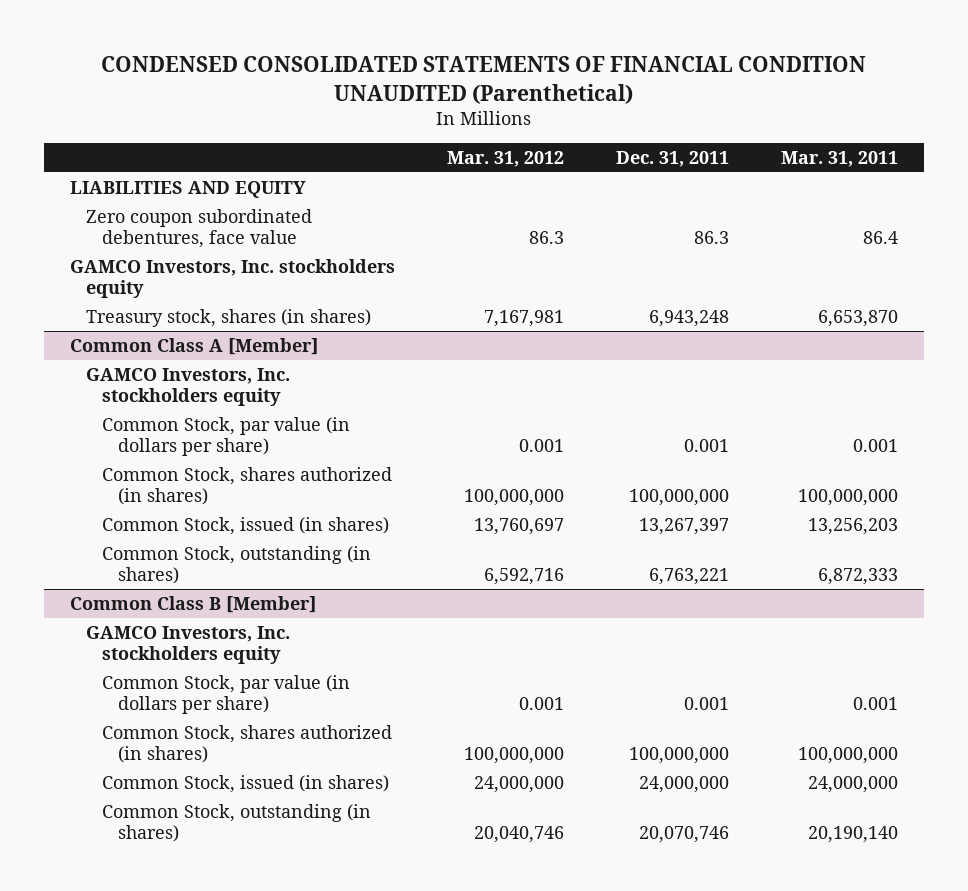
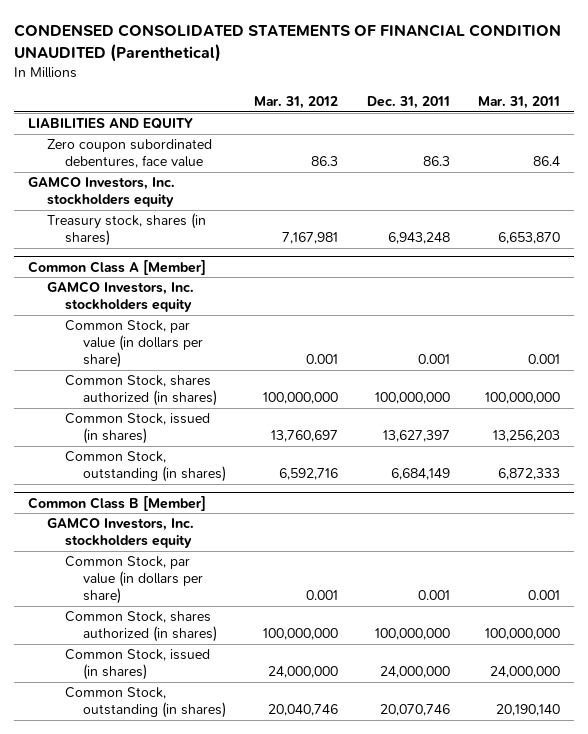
@ Common Class A [Member]
- Common Stock, issued (in shares) | 13,760,697 | 13,267,397 | 13,256,203
- Common Stock, outstanding (in shares) | 6,592,716 | 6,763,221 | 6,872,333
+ Common Stock, issued (in shares) | 13,760,697 | 13,627,397 | 13,256,203
+ Common Stock, outstanding (in shares) | 6,592,716 | 6,684,149 | 6,872,333

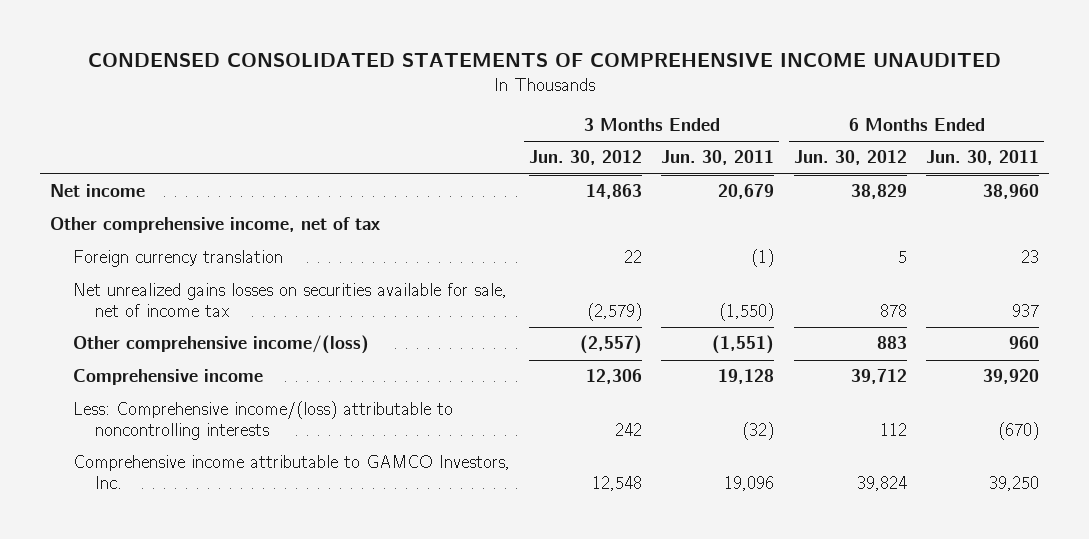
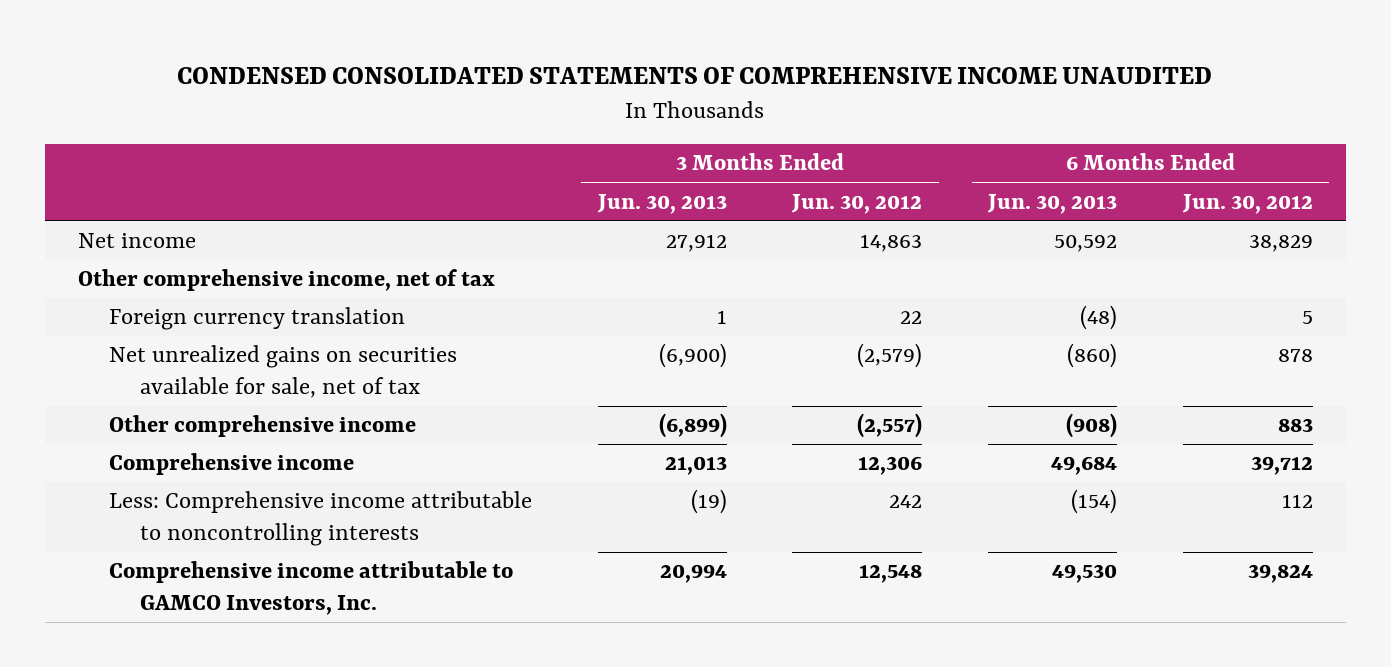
- | 3 Months Ended Jun. 30, 2012 | 3 Months Ended Jun. 30, 2011 | 6 Months Ended Jun. 30, 2012 | 6 Months Ended Jun. 30, 2011
+ | 3 Months Ended Jun. 30, 2013 | 3 Months Ended Jun. 30, 2012 | 6 Months Ended Jun. 30, 2013 | 6 Months Ended Jun. 30, 2012
- Net unrealized gains losses on securities available for sale, net of income tax | (2,579) | (1,550) | 878 | 937
- Other comprehensive income/(loss) | (2,557) | (1,551) | 883 | 960
+ Net unrealized gains on securities available for sale, net of tax | (6,900) | (2,579) | (860) | 878
+ Other comprehensive income | (6,899) | (2,557) | (908) | 883
- Less: Comprehensive income/(loss) attributable to noncontrolling interests | 242 | (32) | 112 | (670)
+ Less: Comprehensive income attributable to noncontrolling interests | (19) | 242 | (154) | 112

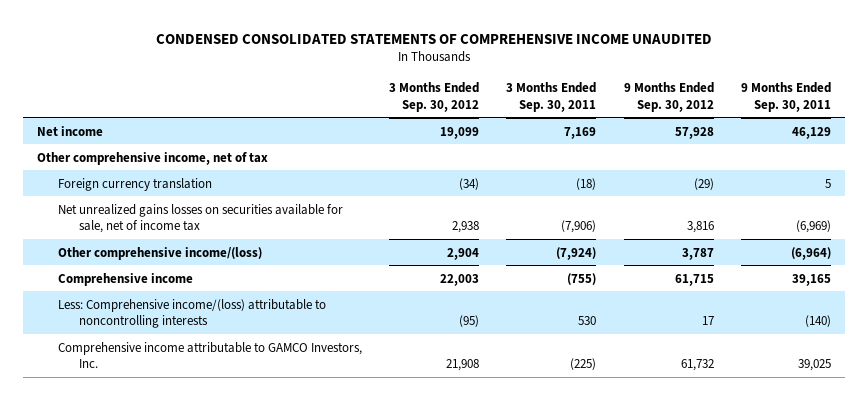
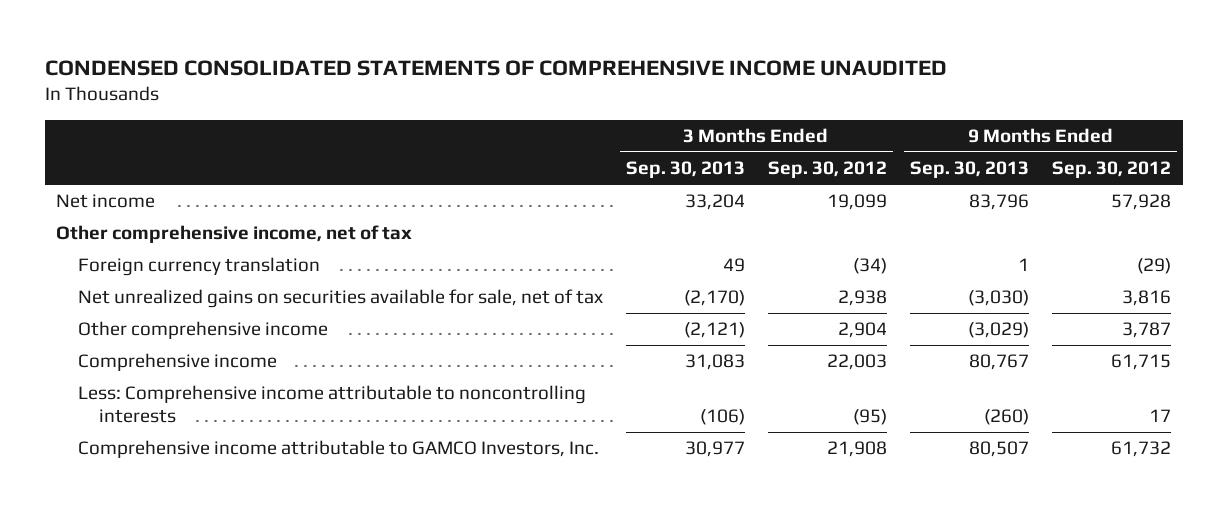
- | 3 Months Ended Sep. 30, 2012 | 3 Months Ended Sep. 30, 2011 | 9 Months Ended Sep. 30, 2012 | 9 Months Ended Sep. 30, 2011
+ | 3 Months Ended Sep. 30, 2013 | 3 Months Ended Sep. 30, 2012 | 9 Months Ended Sep. 30, 2013 | 9 Months Ended Sep. 30, 2012
- Net unrealized gains losses on securities available for sale, net of income tax | 2,938 | (7,906) | 3,816 | (6,969)
- Other comprehensive income/(loss) | 2,904 | (7,924) | 3,787 | (6,964)
+ Net unrealized gains on securities available for sale, net of tax | (2,170) | 2,938 | (3,030) | 3,816
+ Other comprehensive income | (2,121) | 2,904 | (3,029) | 3,787
- Less: Comprehensive income/(loss) attributable to noncontrolling interests | (95) | 530 | 17 | (140)
+ Less: Comprehensive income attributable to noncontrolling interests | (106) | (95) | (260) | 17

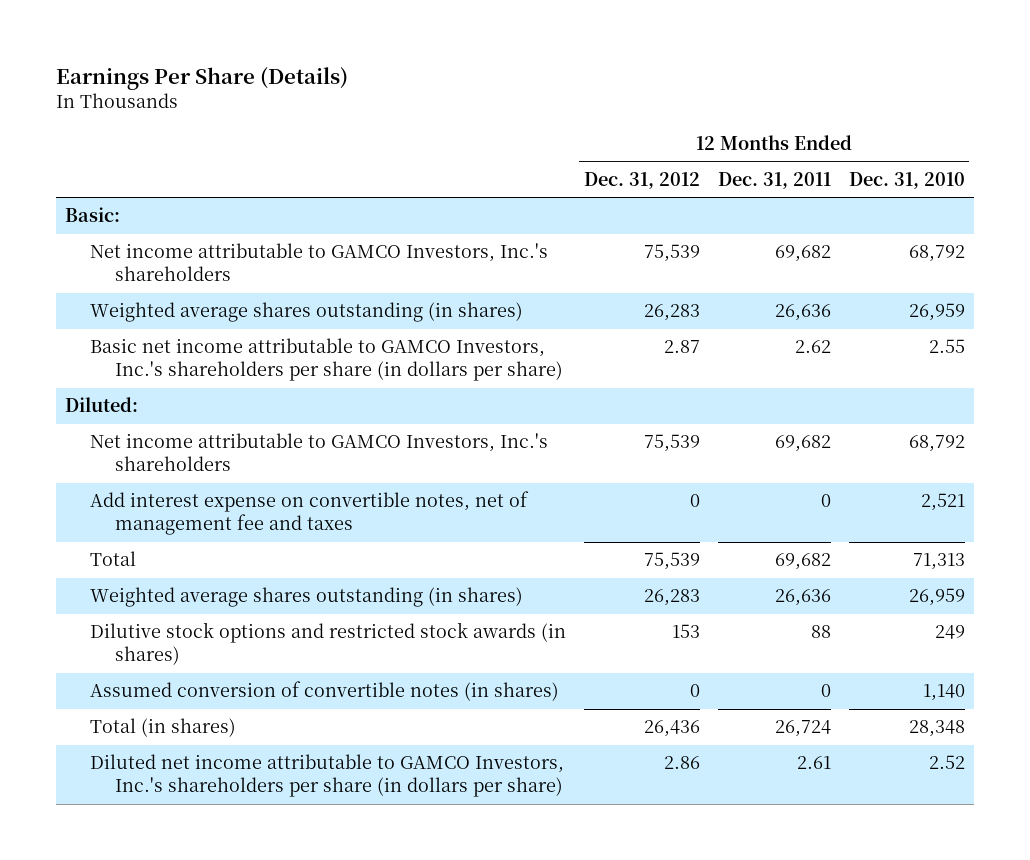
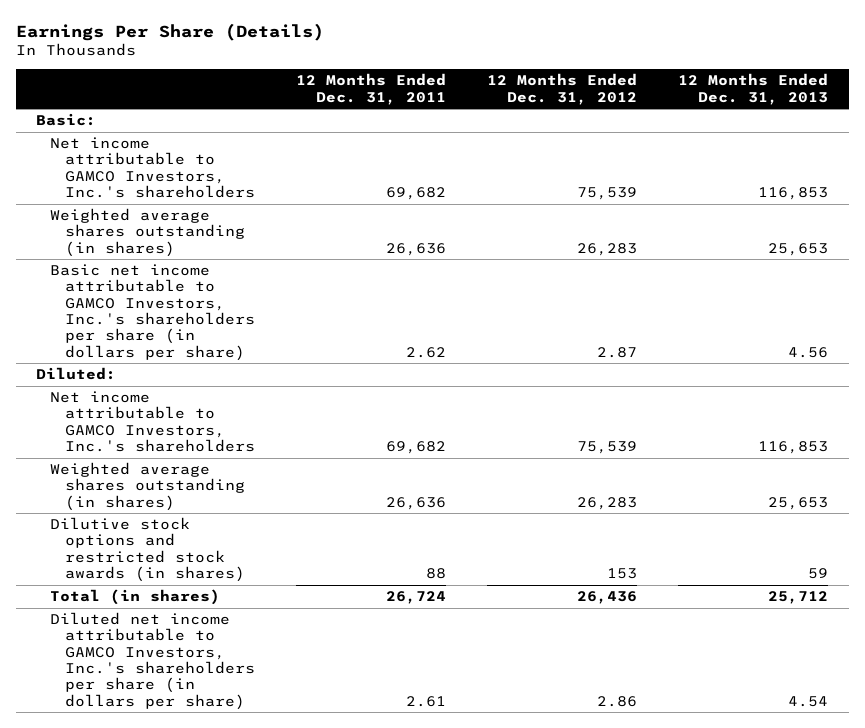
- | 12 Months Ended Dec. 31, 2012 | 12 Months Ended Dec. 31, 2011 | 12 Months Ended Dec. 31, 2010
+ | 12 Months Ended Dec. 31, 2011 | 12 Months Ended Dec. 31, 2012 | 12 Months Ended Dec. 31, 2013
- Add interest expense on convertible notes, net of management fee and taxes | 0 | 0 | 2,521
- Total | 75,539 | 69,682 | 71,313
- Assumed conversion of convertible notes (in shares) | 0 | 0 | 1,140

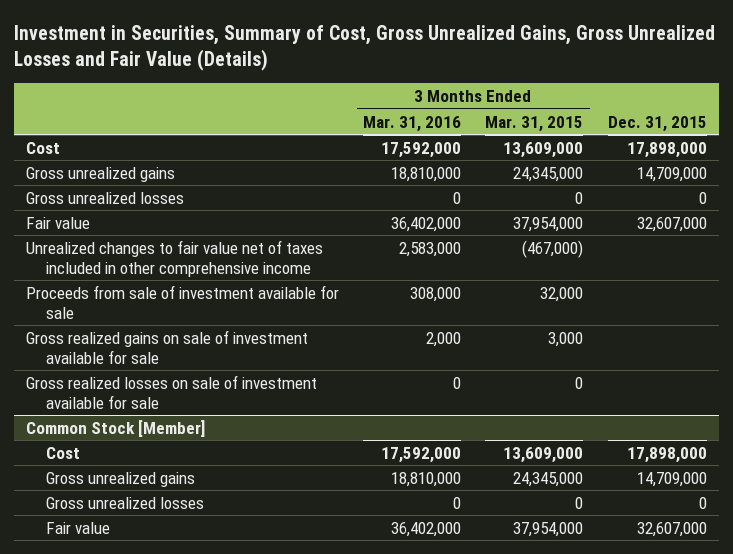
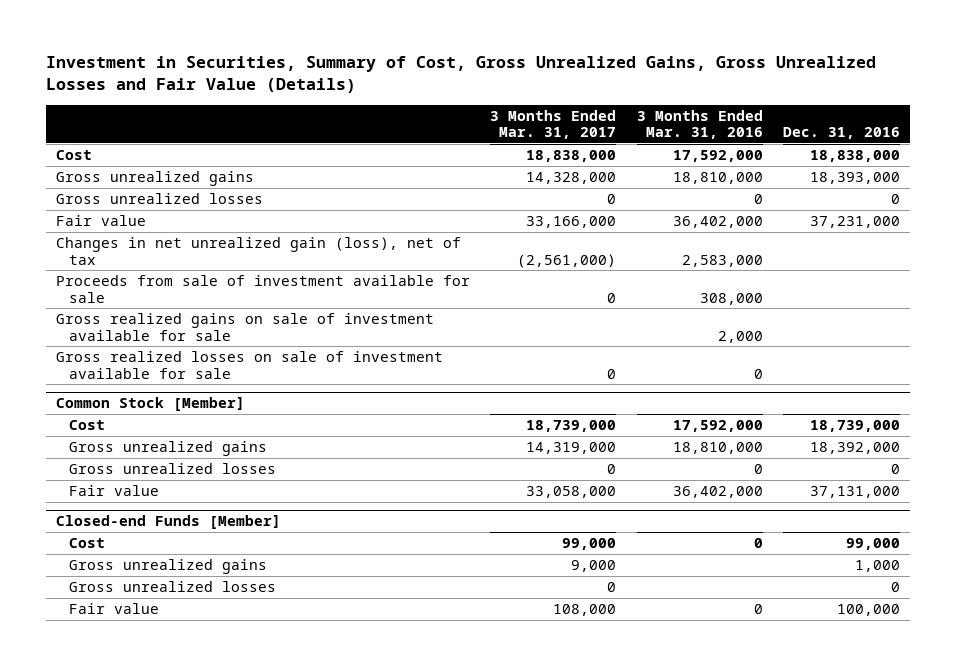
- | 3 Months Ended Mar. 31, 2016 | 3 Months Ended Mar. 31, 2015 | Dec. 31, 2015
+ | 3 Months Ended Mar. 31, 2017 | 3 Months Ended Mar. 31, 2016 | Dec. 31, 2016
- Unrealized changes to fair value net of taxes included in other comprehensive income | 2,583,000 | (467,000) |
+ Changes in net unrealized gain (loss), net of tax | (2,561,000) | 2,583,000 |
+ Closed-end Funds [Member]
+ Cost | 99,000 | 0 | 99,000
+ Gross unrealized gains | 9,000 | | 1,000
+ Gross unrealized losses | 0 | | 0
+ Fair value | 108,000 | 0 | 100,000

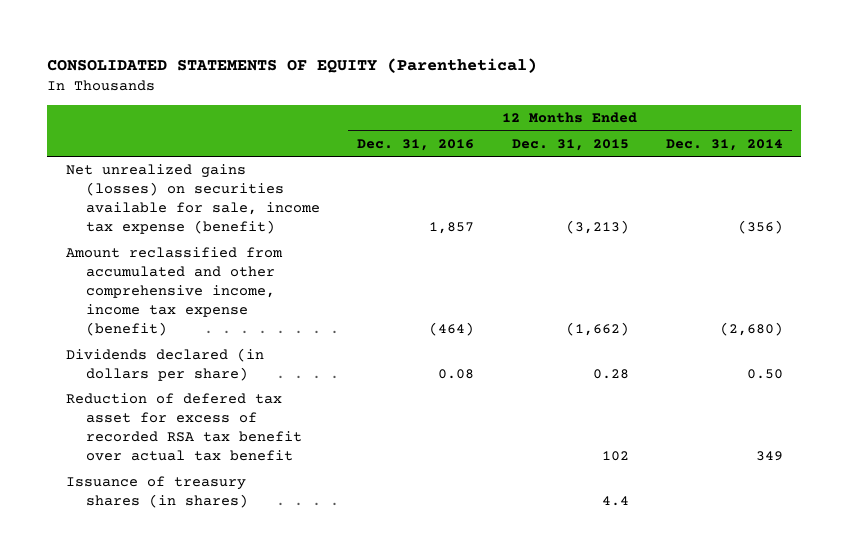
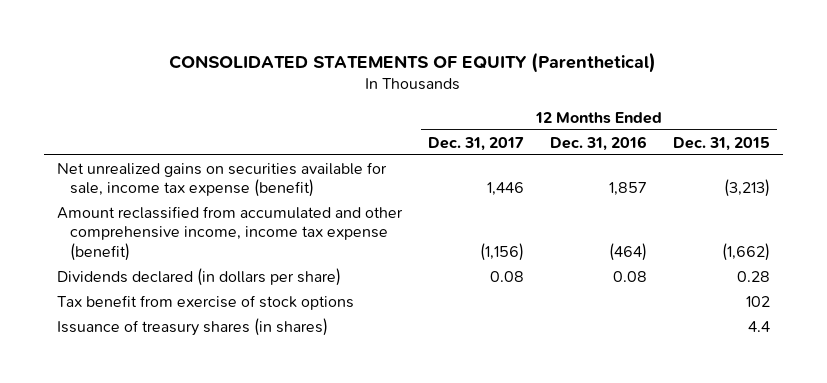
- | 12 Months Ended Dec. 31, 2016 | 12 Months Ended Dec. 31, 2015 | 12 Months Ended Dec. 31, 2014
+ | 12 Months Ended Dec. 31, 2017 | 12 Months Ended Dec. 31, 2016 | 12 Months Ended Dec. 31, 2015
- Net unrealized gains (losses) on securities available for sale, income tax expense (benefit) | 1,857 | (3,213) | (356)
+ Net unrealized gains on securities available for sale, income tax expense (benefit) | 1,446 | 1,857 | (3,213)
- Reduction of defered tax asset for excess of recorded RSA tax benefit over actual tax benefit | | 102 | 349
+ Tax benefit from exercise of stock options | | | 102

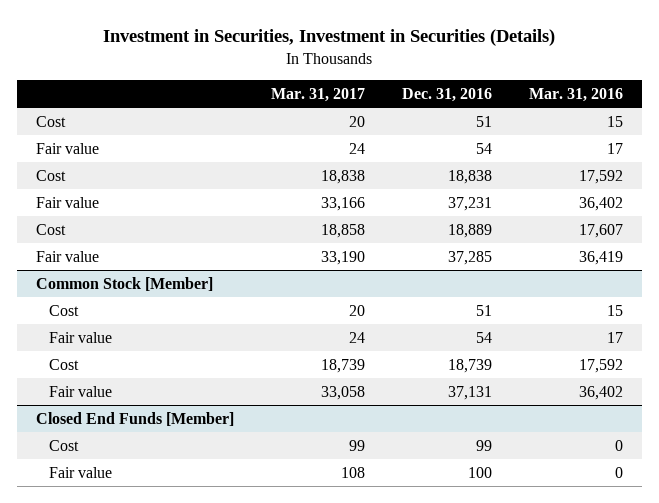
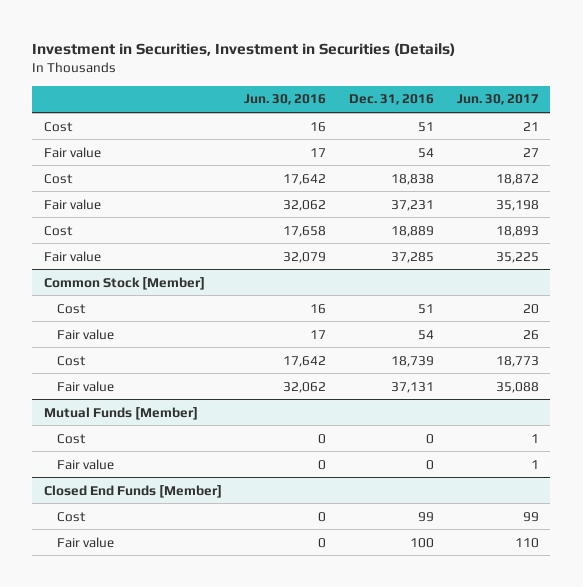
- | Mar. 31, 2017 | Dec. 31, 2016 | Mar. 31, 2016
+ | Jun. 30, 2016 | Dec. 31, 2016 | Jun. 30, 2017
+ Mutual Funds [Member]
+ Cost | 0 | 0 | 1
+ Fair value | 0 | 0 | 1

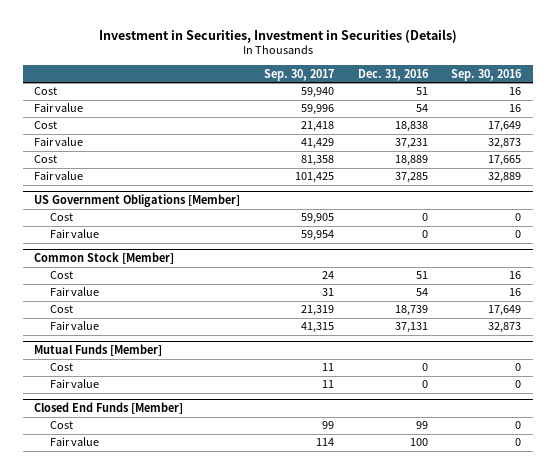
- | Jun. 30, 2016 | Dec. 31, 2016 | Jun. 30, 2017
+ | Sep. 30, 2017 | Dec. 31, 2016 | Sep. 30, 2016
+ US Government Obligations [Member]
+ Cost | 59,905 | 0 | 0
+ Fair value | 59,954 | 0 | 0

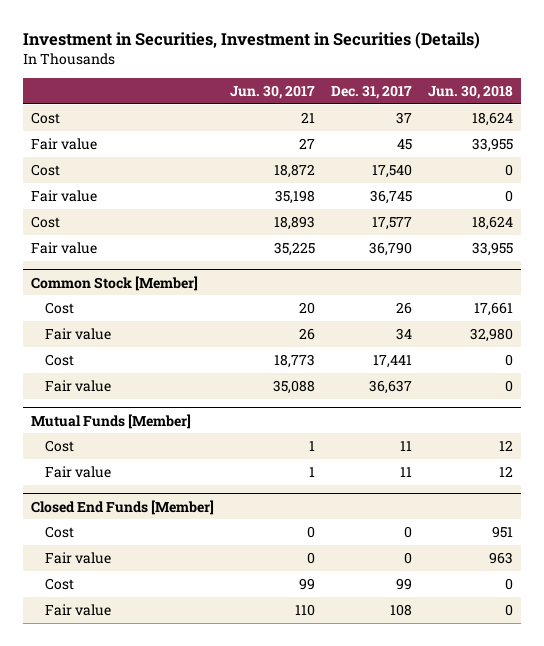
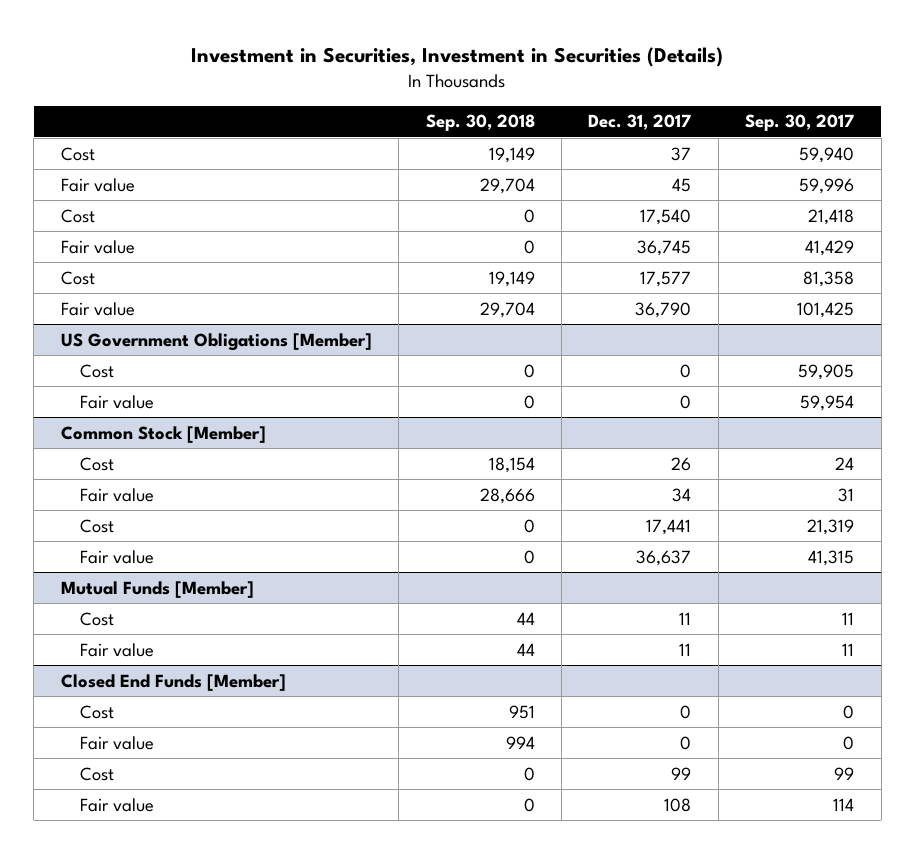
- | Jun. 30, 2017 | Dec. 31, 2017 | Jun. 30, 2018
+ | Sep. 30, 2018 | Dec. 31, 2017 | Sep. 30, 2017
+ US Government Obligations [Member]
+ Cost | 0 | 0 | 59,905
+ Fair value | 0 | 0 | 59,954

